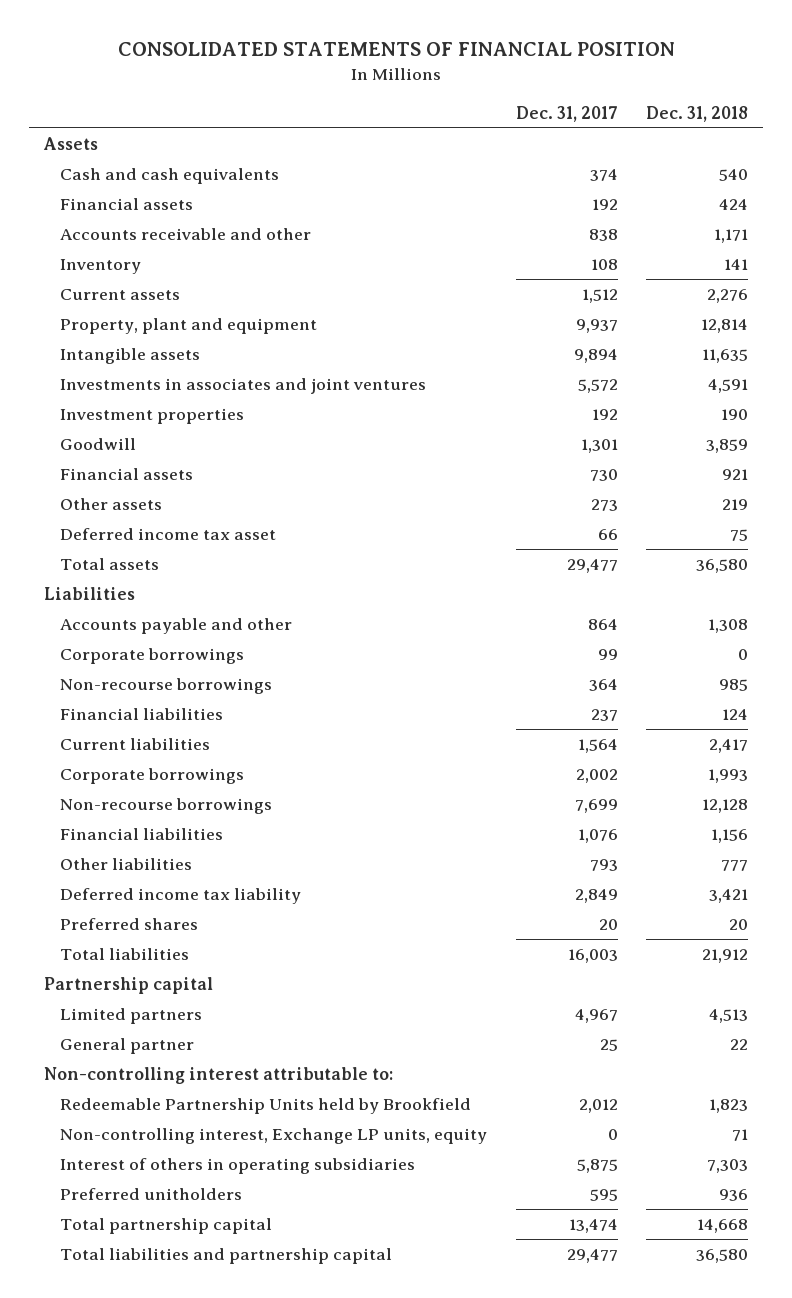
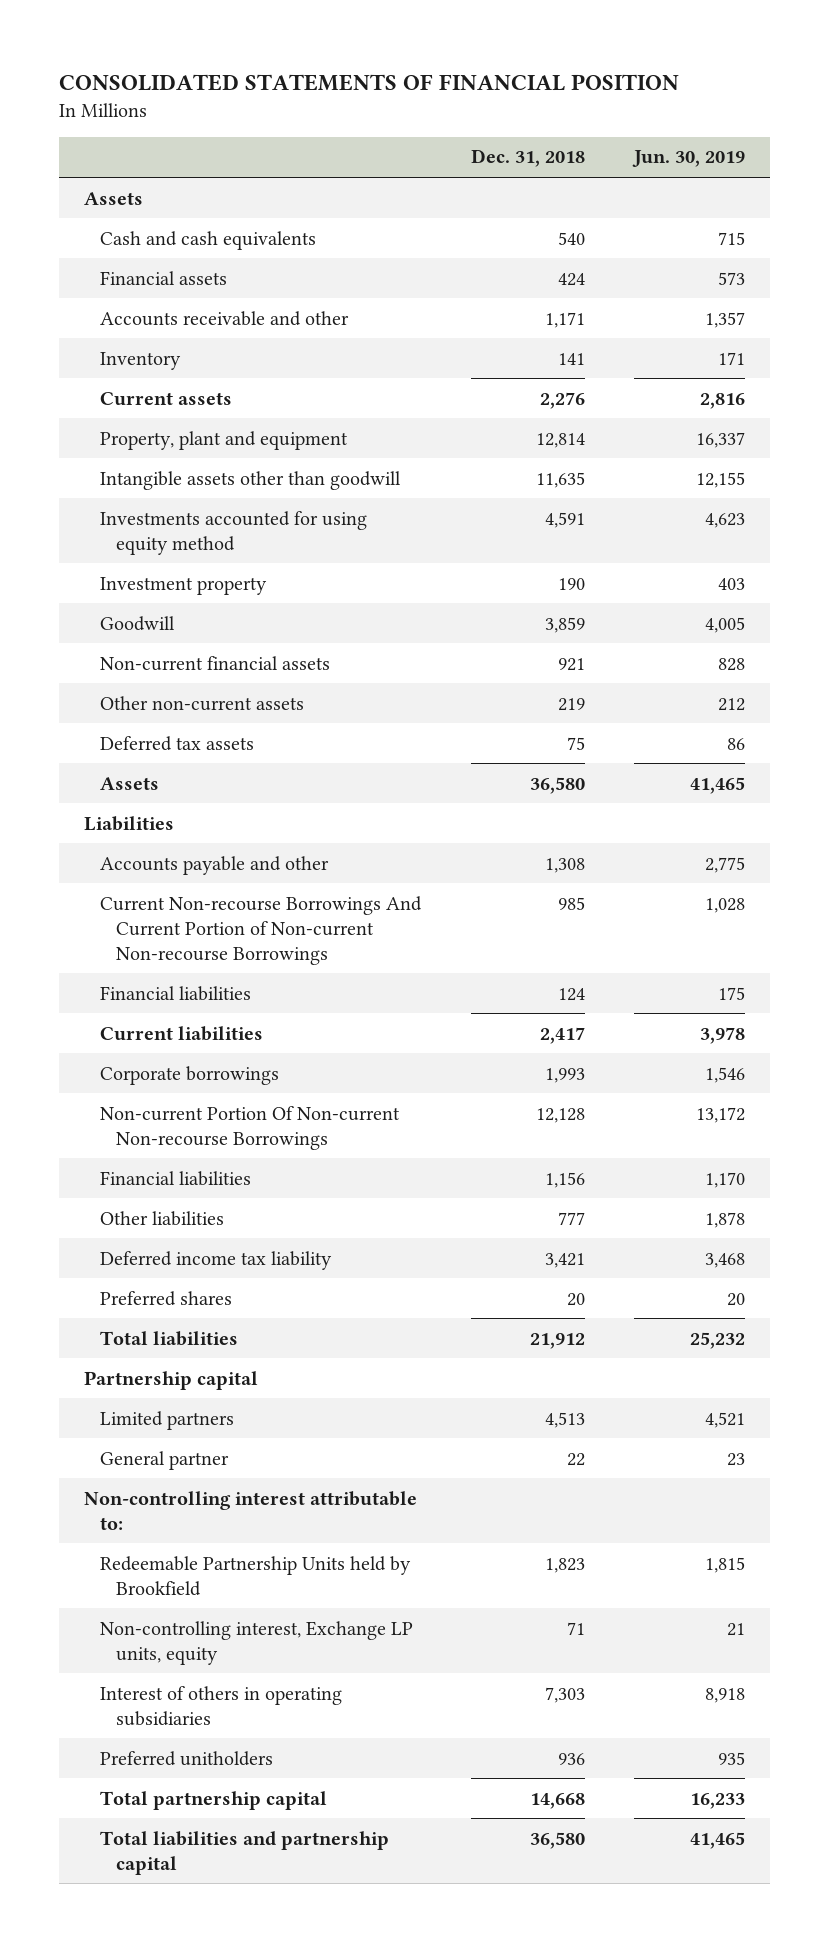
- | Dec. 31, 2017 | Dec. 31, 2018
+ | Dec. 31, 2018 | Jun. 30, 2019
- Intangible assets | 9,894 | 11,635
- Investments in associates and joint ventures | 5,572 | 4,591
- Investment properties | 192 | 190
+ Intangible assets other than goodwill | 11,635 | 12,155
+ Investments accounted for using equity method | 4,591 | 4,623
+ Investment property | 190 | 403
- Financial assets | 730 | 921
- Other assets | 273 | 219
- Deferred income tax asset | 66 | 75
- Total assets | 29,477 | 36,580
+ Non-current financial assets | 921 | 828
+ Other non-current assets | 219 | 212
+ Deferred tax assets | 75 | 86
+ Assets | 36,580 | 41,465
- Corporate borrowings | 99 | 0
- Non-recourse borrowings | 364 | 985
+ Current Non-recourse Borrowings And Current Portion of Non-current Non-recourse Borrowings | 985 | 1,028
- Non-recourse borrowings | 7,699 | 12,128
+ Non-current Portion Of Non-current Non-recourse Borrowings | 12,128 | 13,172

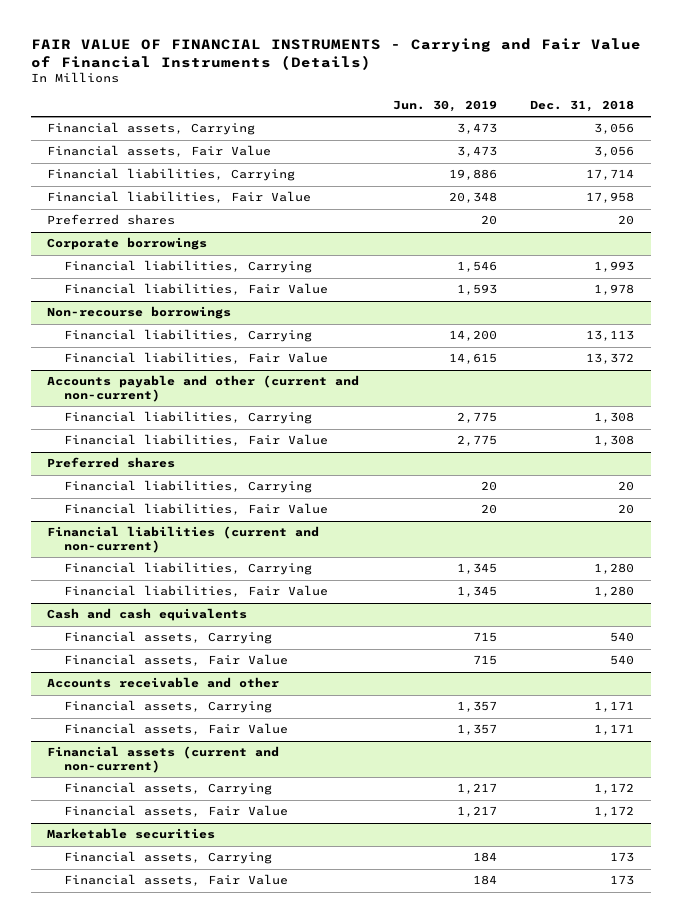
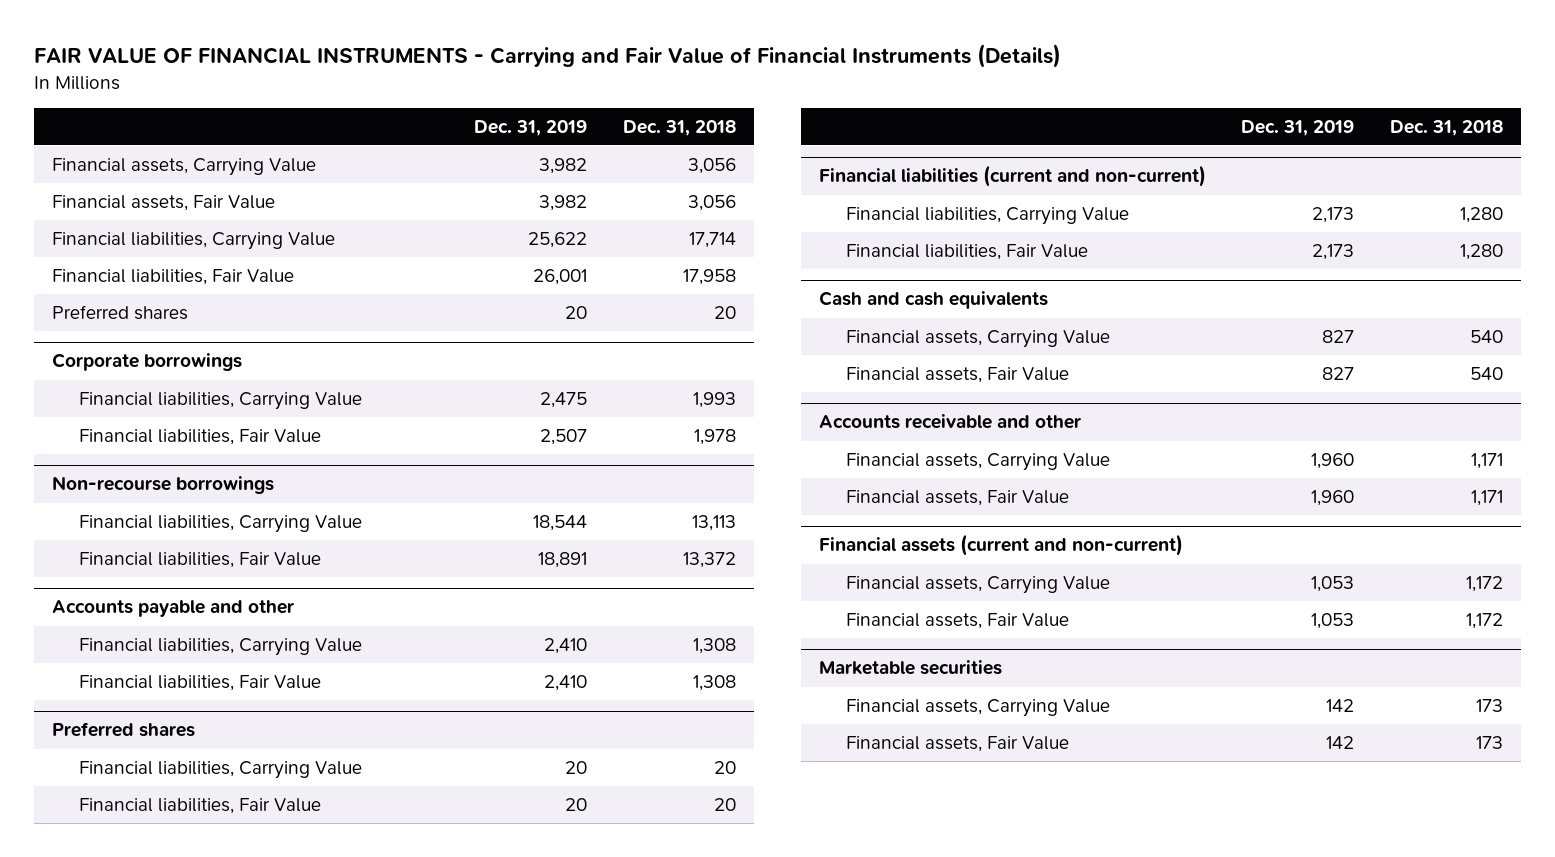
- | Jun. 30, 2019 | Dec. 31, 2018
+ | Dec. 31, 2019 | Dec. 31, 2018
- Financial assets, Carrying | 3,473 | 3,056
+ Financial assets, Carrying Value | 3,982 | 3,056
- Financial liabilities, Carrying | 19,886 | 17,714
+ Financial liabilities, Carrying Value | 25,622 | 17,714
@ Corporate borrowings
- Financial liabilities, Carrying | 1,546 | 1,993
+ Financial liabilities, Carrying Value | 2,475 | 1,993
@ Non-recourse borrowings
- Financial liabilities, Carrying | 14,200 | 13,113
+ Financial liabilities, Carrying Value | 18,544 | 13,113
- Accounts payable and other (current and non-current)
- Financial liabilities, Carrying | 2,775 | 1,308
+ Accounts payable and other
+ Financial liabilities, Carrying Value | 2,410 | 1,308
@ Preferred shares
- Financial liabilities, Carrying | 20 | 20
+ Financial liabilities, Carrying Value | 20 | 20
@ Financial liabilities (current and non-current)
- Financial liabilities, Carrying | 1,345 | 1,280
+ Financial liabilities, Carrying Value | 2,173 | 1,280
@ Cash and cash equivalents
- Financial assets, Carrying | 715 | 540
+ Financial assets, Carrying Value | 827 | 540
@ Accounts receivable and other
- Financial assets, Carrying | 1,357 | 1,171
+ Financial assets, Carrying Value | 1,960 | 1,171
@ Financial assets (current and non-current)
- Financial assets, Carrying | 1,217 | 1,172
+ Financial assets, Carrying Value | 1,053 | 1,172
@ Marketable securities
- Financial assets, Carrying | 184 | 173
+ Financial assets, Carrying Value | 142 | 173

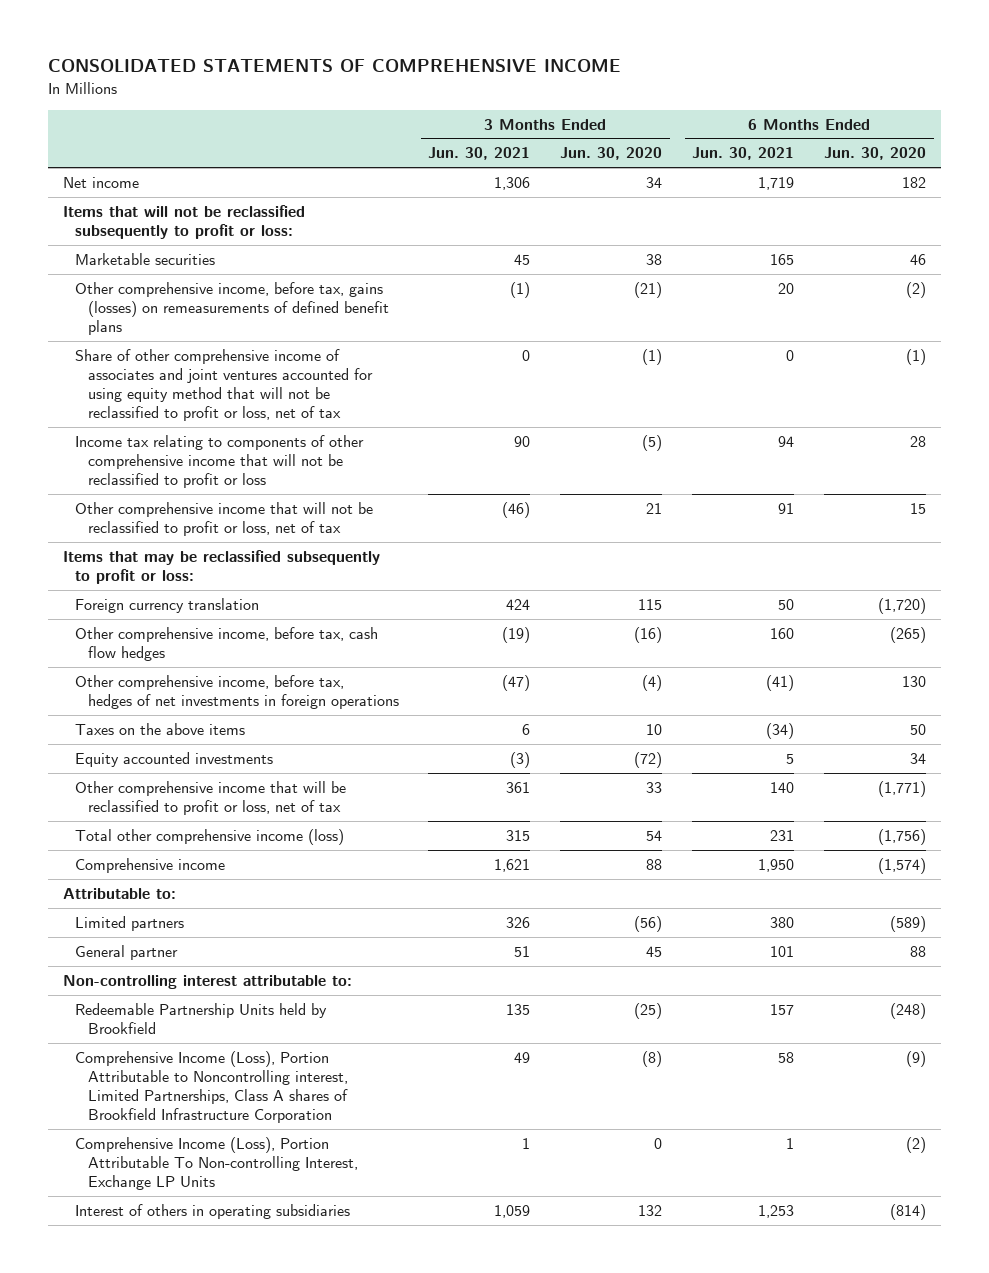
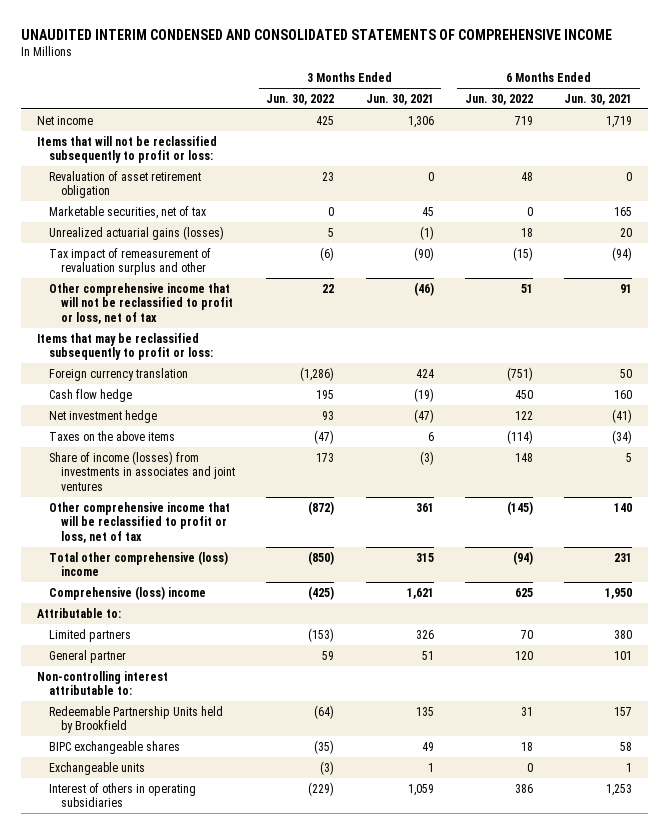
- CONSOLIDATED STATEMENTS OF COMPREHENSIVE INCOME
+ UNAUDITED INTERIM CONDENSED AND CONSOLIDATED STATEMENTS OF COMPREHENSIVE INCOME
- | 3 Months Ended Jun. 30, 2021 | 3 Months Ended Jun. 30, 2020 | 6 Months Ended Jun. 30, 2021 | 6 Months Ended Jun. 30, 2020
+ | 3 Months Ended Jun. 30, 2022 | 3 Months Ended Jun. 30, 2021 | 6 Months Ended Jun. 30, 2022 | 6 Months Ended Jun. 30, 2021
- Marketable securities | 45 | 38 | 165 | 46
- Other comprehensive income, before tax, gains (losses) on remeasurements of defined benefit plans | (1) | (21) | 20 | (2)
- Share of other comprehensive income of associates and joint ventures accounted for using equity method that will not be reclassified to profit or loss, net of tax | 0 | (1) | 0 | (1)
- Income tax relating to components of other comprehensive income that will not be reclassified to profit or loss | 90 | (5) | 94 | 28
+ Revaluation of asset retirement obligation | 23 | 0 | 48 | 0
+ Marketable securities, net of tax | 0 | 45 | 0 | 165
+ Unrealized actuarial gains (losses) | 5 | (1) | 18 | 20
+ Tax impact of remeasurement of revaluation surplus and other | (6) | (90) | (15) | (94)
- Other comprehensive income, before tax, cash flow hedges | (19) | (16) | 160 | (265)
- Other comprehensive income, before tax, hedges of net investments in foreign operations | (47) | (4) | (41) | 130
+ Cash flow hedge | 195 | (19) | 450 | 160
+ Net investment hedge | 93 | (47) | 122 | (41)
- Equity accounted investments | (3) | (72) | 5 | 34
+ Share of income (losses) from investments in associates and joint ventures | 173 | (3) | 148 | 5
- Total other comprehensive income (loss) | 315 | 54 | 231 | (1,756)
- Comprehensive income | 1,621 | 88 | 1,950 | (1,574)
+ Total other comprehensive (loss) income | (850) | 315 | (94) | 231
+ Comprehensive (loss) income | (425) | 1,621 | 625 | 1,950
- Comprehensive Income (Loss), Portion Attributable to Noncontrolling interest, Limited Partnerships, Class A shares of Brookfield Infrastructure Corporation | 49 | (8) | 58 | (9)
- Comprehensive Income (Loss), Portion Attributable To Non-controlling Interest, Exchange LP Units | 1 | 0 | 1 | (2)
+ BIPC exchangeable shares | (35) | 49 | 18 | 58
+ Exchangeable units | (3) | 1 | 0 | 1

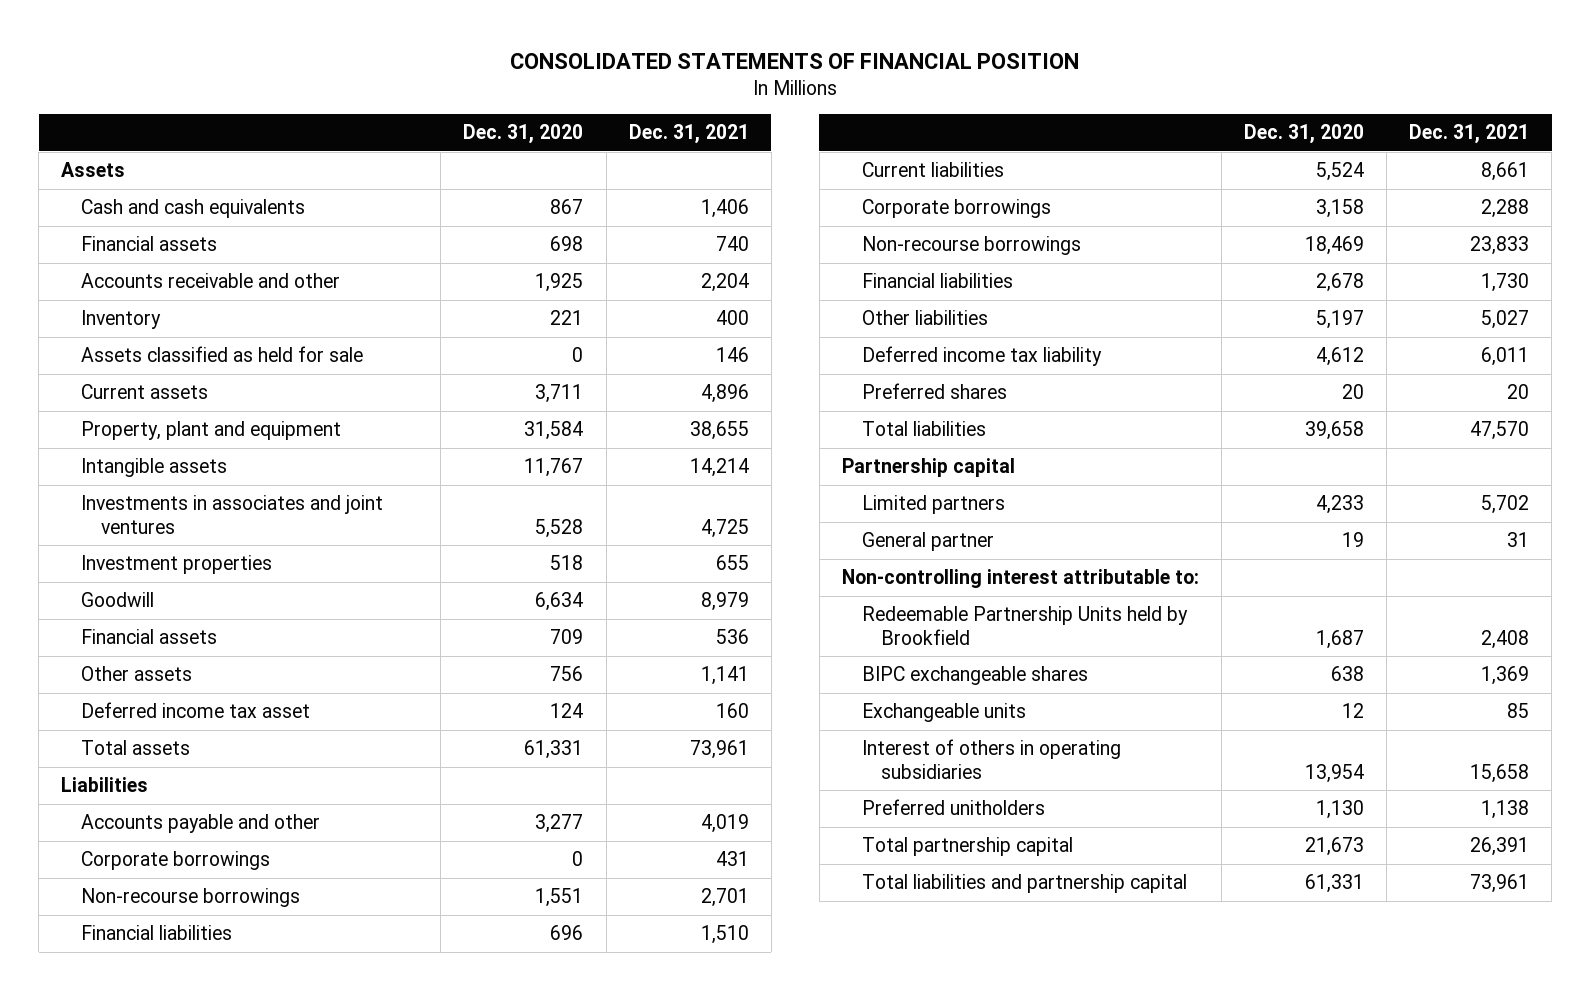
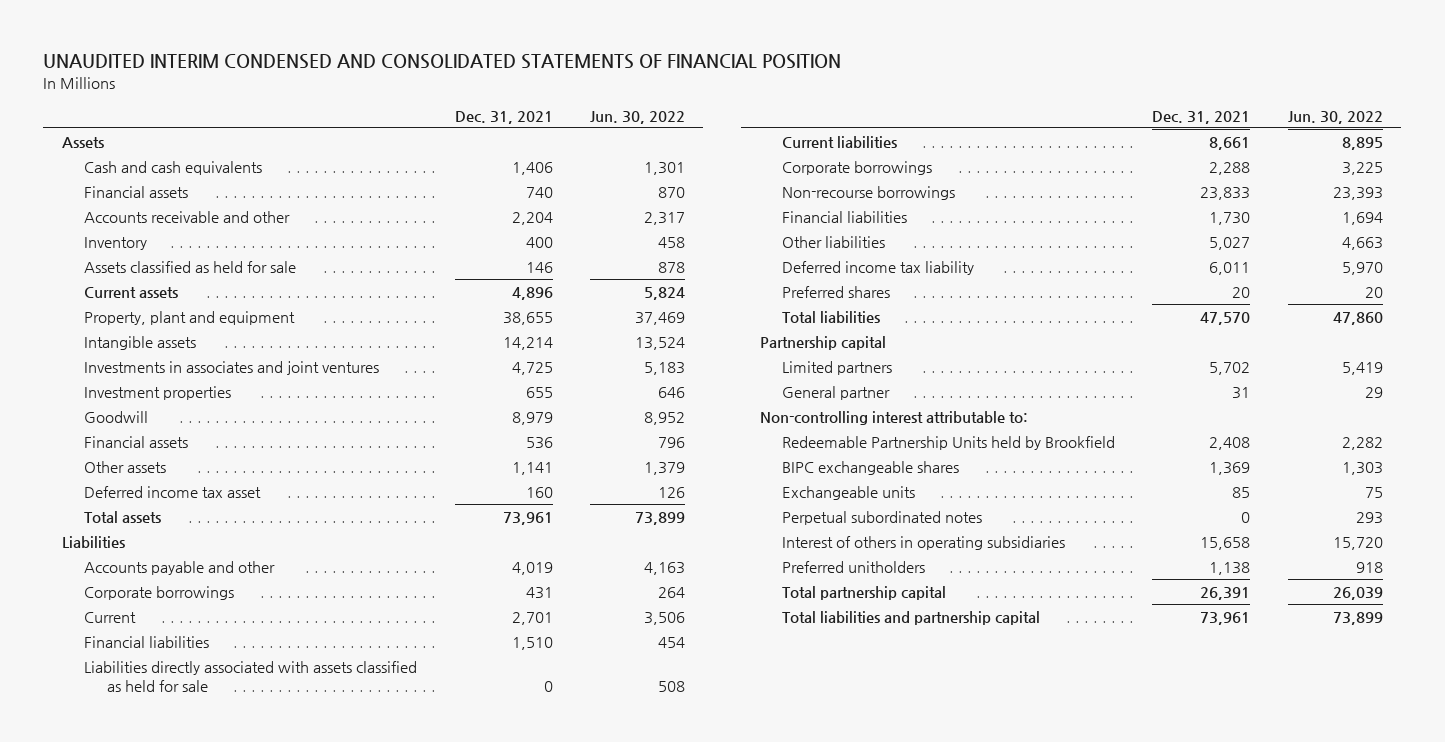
- CONSOLIDATED STATEMENTS OF FINANCIAL POSITION
+ UNAUDITED INTERIM CONDENSED AND CONSOLIDATED STATEMENTS OF FINANCIAL POSITION
- | Dec. 31, 2020 | Dec. 31, 2021
+ | Dec. 31, 2021 | Jun. 30, 2022
- Non-recourse borrowings | 1,551 | 2,701
+ Current | 2,701 | 3,506
+ Liabilities directly associated with assets classified as held for sale | 0 | 508
+ Perpetual subordinated notes | 0 | 293

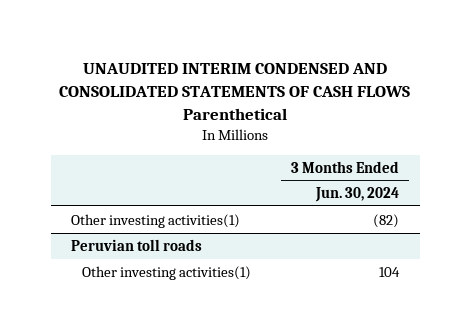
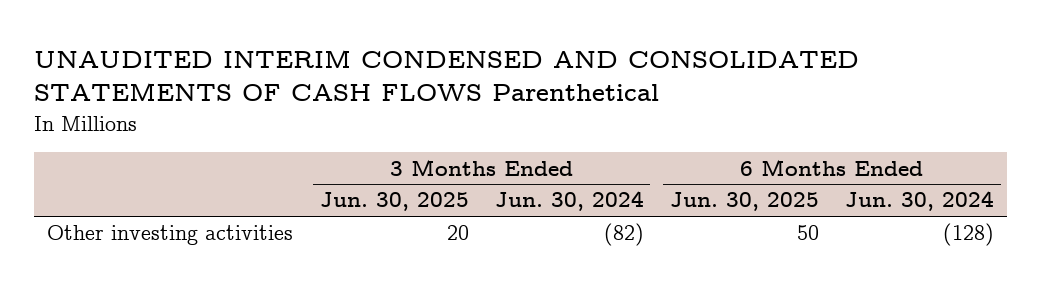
- | 3 Months Ended Jun. 30, 2024
+ | 3 Months Ended Jun. 30, 2025 | 3 Months Ended Jun. 30, 2024 | 6 Months Ended Jun. 30, 2025 | 6 Months Ended Jun. 30, 2024
- Other investing activities(1) | (82)
- Peruvian toll roads
- Other investing activities(1) | 104
+ Other investing activities | 20 | (82) | 50 | (128)

